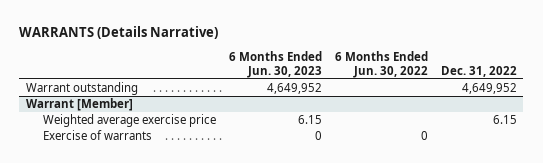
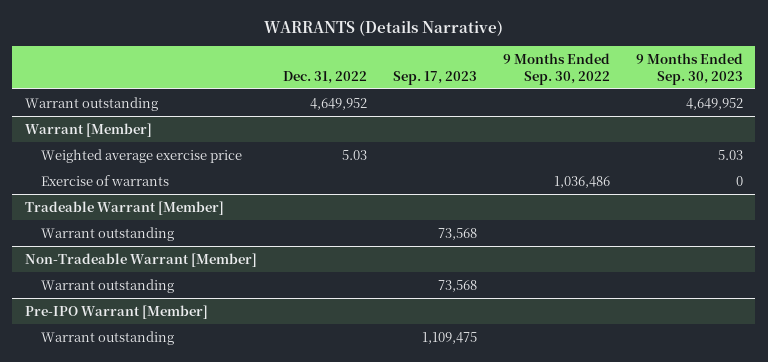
- | 6 Months Ended Jun. 30, 2023 | 6 Months Ended Jun. 30, 2022 | Dec. 31, 2022
+ | Dec. 31, 2022 | Sep. 17, 2023 | 9 Months Ended Sep. 30, 2022 | 9 Months Ended Sep. 30, 2023
@ Warrant [Member]
- Weighted average exercise price | 6.15 | | 6.15
+ Weighted average exercise price | 5.03 | | | 5.03
+ Tradeable Warrant [Member]
+ Warrant outstanding | | 73,568 | |
+ Non-Tradeable Warrant [Member]
+ Warrant outstanding | | 73,568 | |
+ Pre-IPO Warrant [Member]
+ Warrant outstanding | | 1,109,475 | |

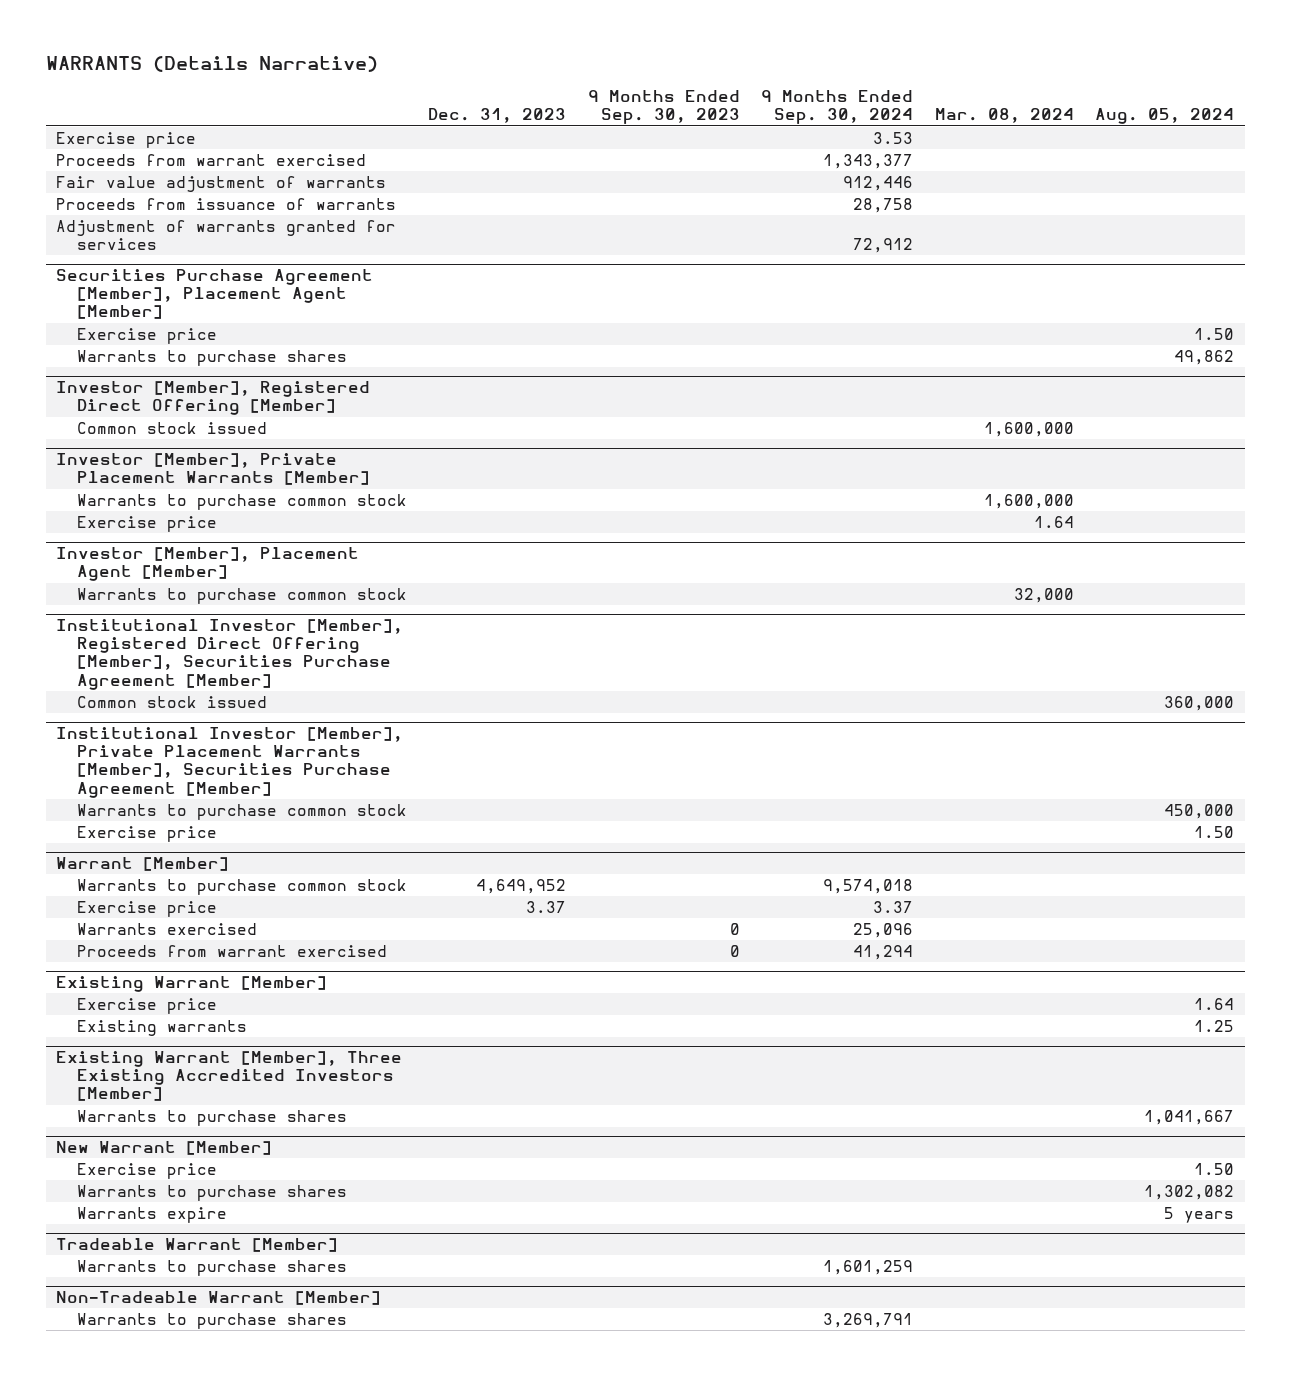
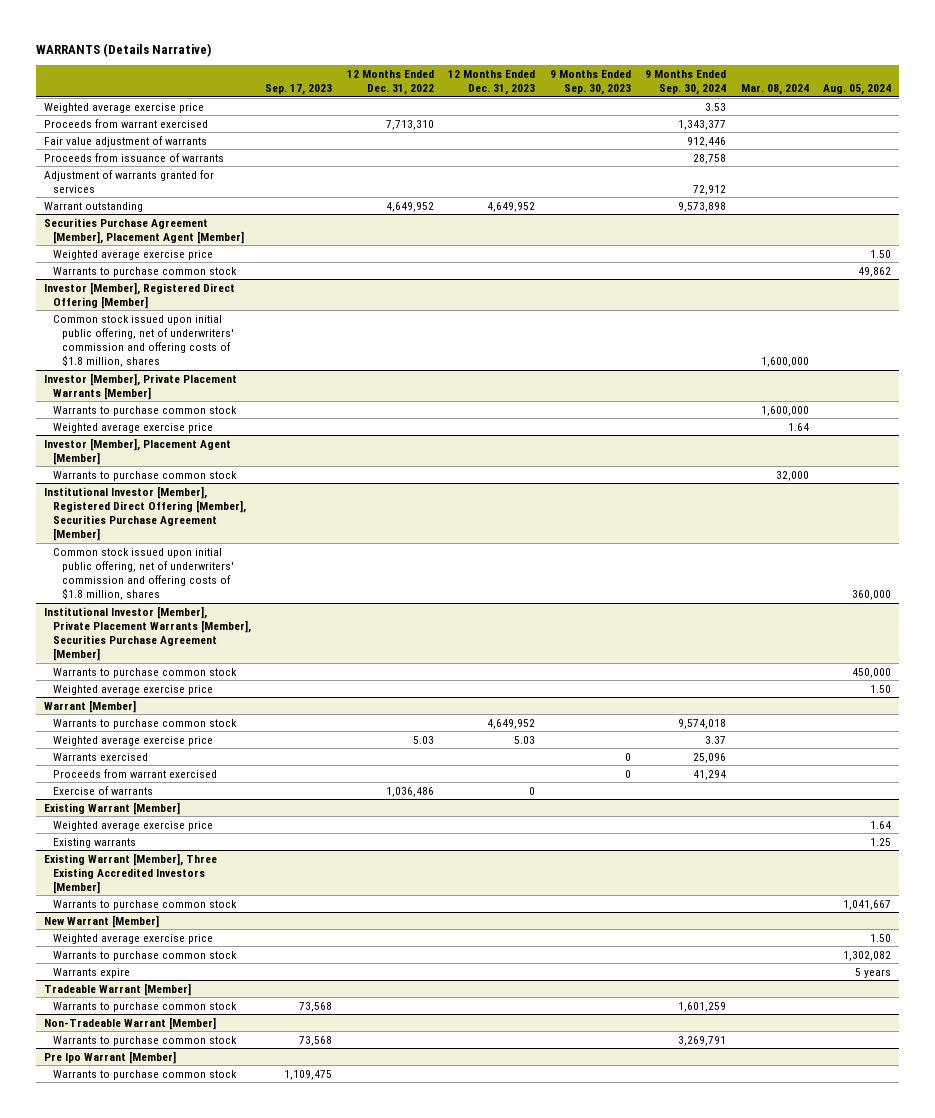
- | Dec. 31, 2023 | 9 Months Ended Sep. 30, 2023 | 9 Months Ended Sep. 30, 2024 | Mar. 08, 2024 | Aug. 05, 2024
+ | Sep. 17, 2023 | 12 Months Ended Dec. 31, 2022 | 12 Months Ended Dec. 31, 2023 | 9 Months Ended Sep. 30, 2023 | 9 Months Ended Sep. 30, 2024 | Mar. 08, 2024 | Aug. 05, 2024
- Exercise price | | | 3.53 | |
+ Weighted average exercise price | | | | | 3.53 | |
+ Warrant outstanding | | 4,649,952 | 4,649,952 | | 9,573,898 | |
@ Securities Purchase Agreement [Member], Placement Agent [Member]
- Exercise price | | | | | 1.50
- Warrants to purchase shares | | | | | 49,862
+ Weighted average exercise price | | | | | | | 1.50
+ Warrants to purchase common stock | | | | | | | 49,862
@ Investor [Member], Registered Direct Offering [Member]
- Common stock issued | | | | 1,600,000 |
+ Common stock issued upon initial public offering, net of underwriters' commission and offering costs of $1.8 million, shares | | | | | | 1,600,000 |
@ Investor [Member], Private Placement Warrants [Member]
- Exercise price | | | | 1.64 |
+ Weighted average exercise price | | | | | | 1.64 |
@ Institutional Investor [Member], Registered Direct Offering [Member], Securities Purchase Agreement [Member]
- Common stock issued | | | | | 360,000
+ Common stock issued upon initial public offering, net of underwriters' commission and offering costs of $1.8 million, shares | | | | | | | 360,000
@ Institutional Investor [Member], Private Placement Warrants [Member], Securities Purchase Agreement [Member]
- Exercise price | | | | | 1.50
+ Weighted average exercise price | | | | | | | 1.50
@ Warrant [Member]
- Exercise price | 3.37 | | 3.37 | |
+ Weighted average exercise price | | 5.03 | 5.03 | | 3.37 | |
+ Exercise of warrants | | 1,036,486 | 0 | | | |
@ Existing Warrant [Member]
- Exercise price | | | | | 1.64
+ Weighted average exercise price | | | | | | | 1.64
@ Existing Warrant [Member], Three Existing Accredited Investors [Member]
- Warrants to purchase shares | | | | | 1,041,667
+ Warrants to purchase common stock | | | | | | | 1,041,667
@ New Warrant [Member]
- Exercise price | | | | | 1.50
- Warrants to purchase shares | | | | | 1,302,082
+ Weighted average exercise price | | | | | | | 1.50
+ Warrants to purchase common stock | | | | | | | 1,302,082
@ Tradeable Warrant [Member]
- Warrants to purchase shares | | | 1,601,259 | |
+ Warrants to purchase common stock | 73,568 | | | | 1,601,259 | |
@ Non-Tradeable Warrant [Member]
- Warrants to purchase shares | | | 3,269,791 | |
+ Warrants to purchase common stock | 73,568 | | | | 3,269,791 | |
+ Pre Ipo Warrant [Member]
+ Warrants to purchase common stock | 1,109,475 | | | | | |

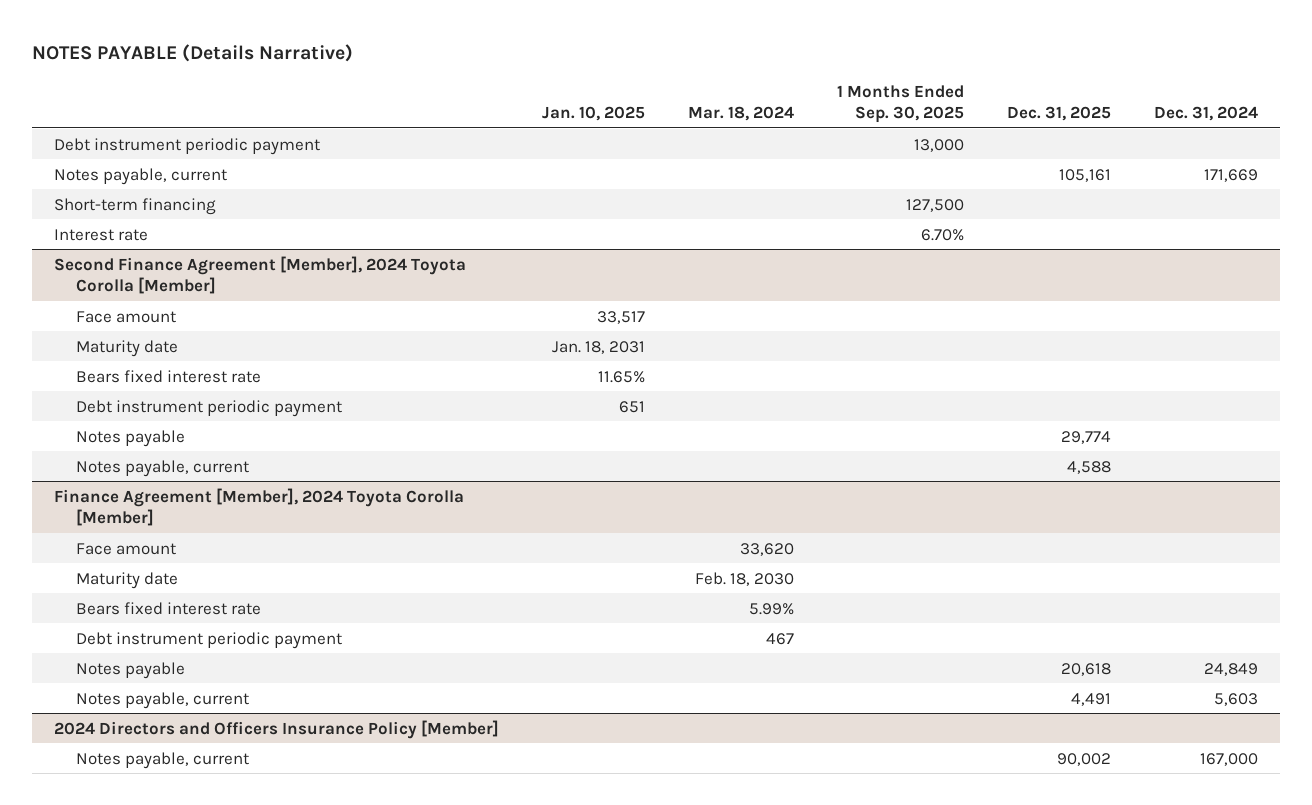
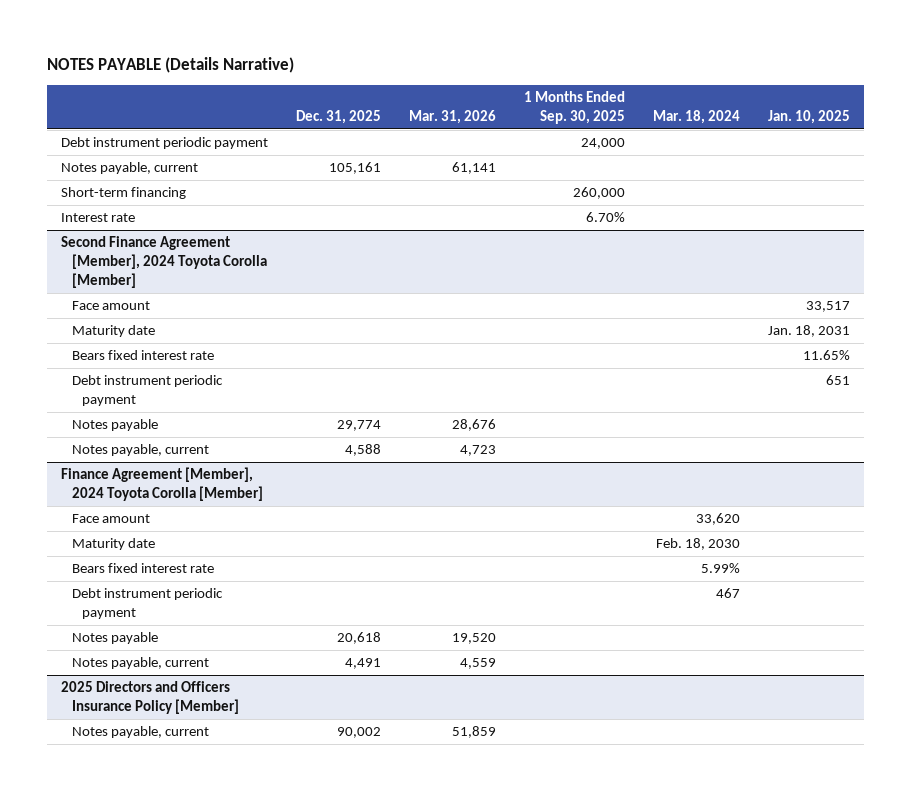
- | Jan. 10, 2025 | Mar. 18, 2024 | 1 Months Ended Sep. 30, 2025 | Dec. 31, 2025 | Dec. 31, 2024
+ | Dec. 31, 2025 | Mar. 31, 2026 | 1 Months Ended Sep. 30, 2025 | Mar. 18, 2024 | Jan. 10, 2025
- Debt instrument periodic payment | | | 13,000 | |
+ Debt instrument periodic payment | | | 24,000 | |
- Short-term financing | | | 127,500 | |
+ Short-term financing | | | 260,000 | |
- 2024 Directors and Officers Insurance Policy [Member]
+ 2025 Directors and Officers Insurance Policy [Member]

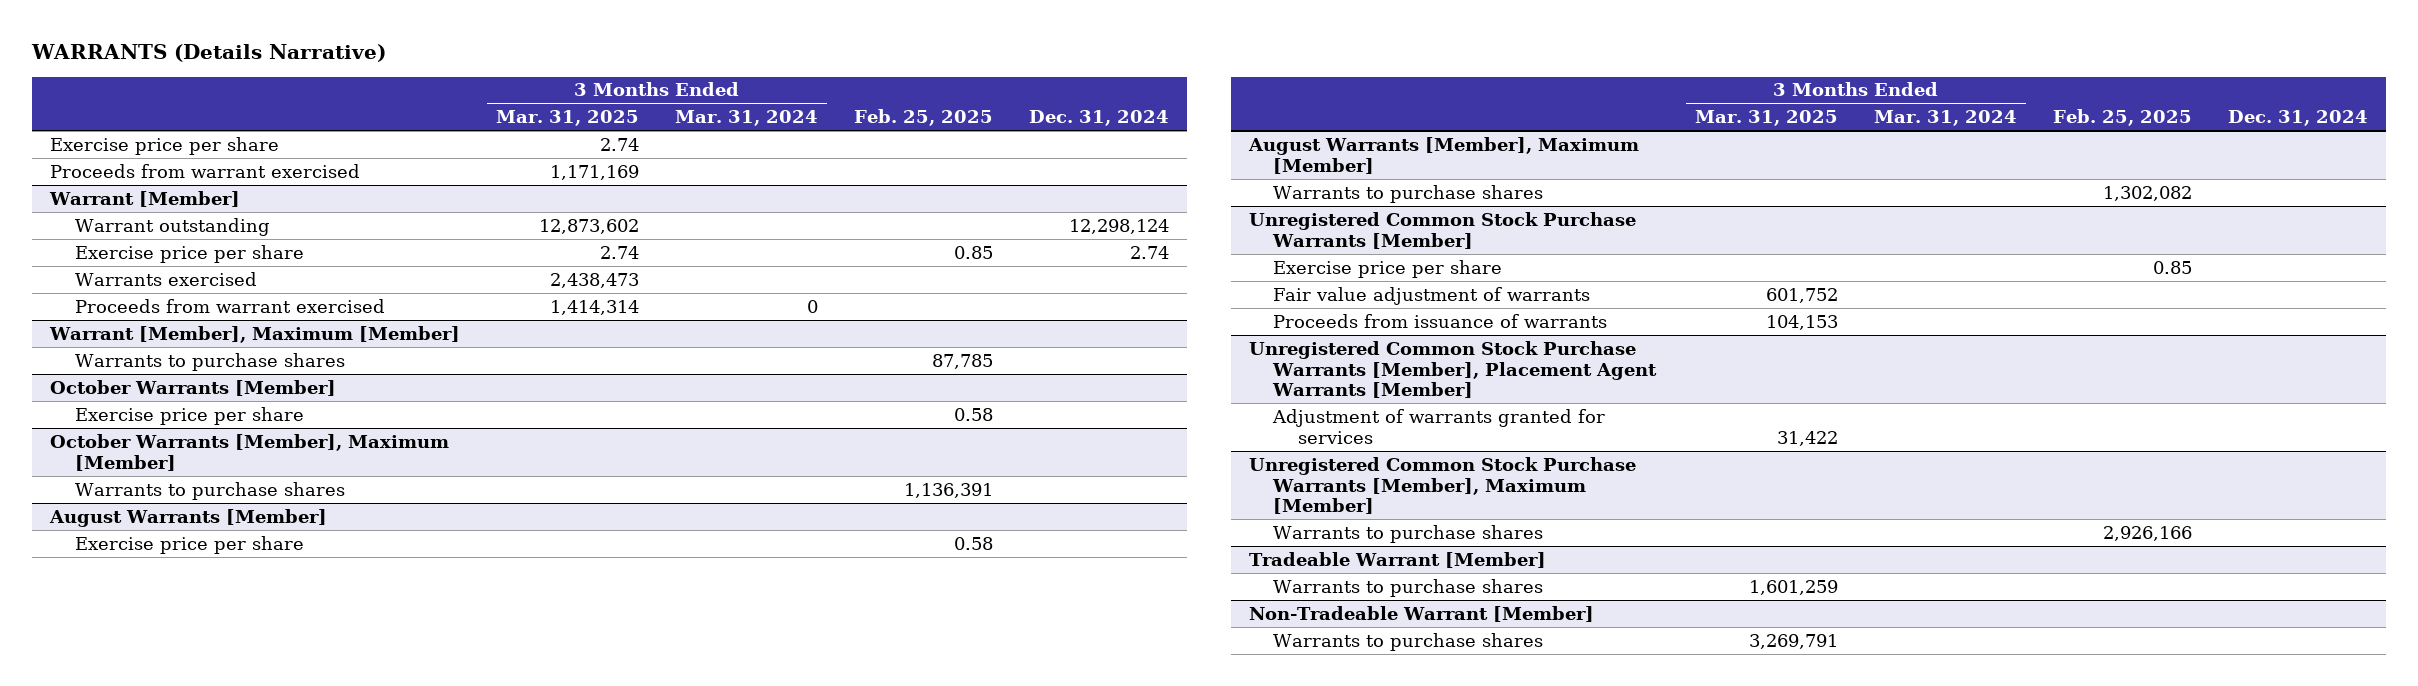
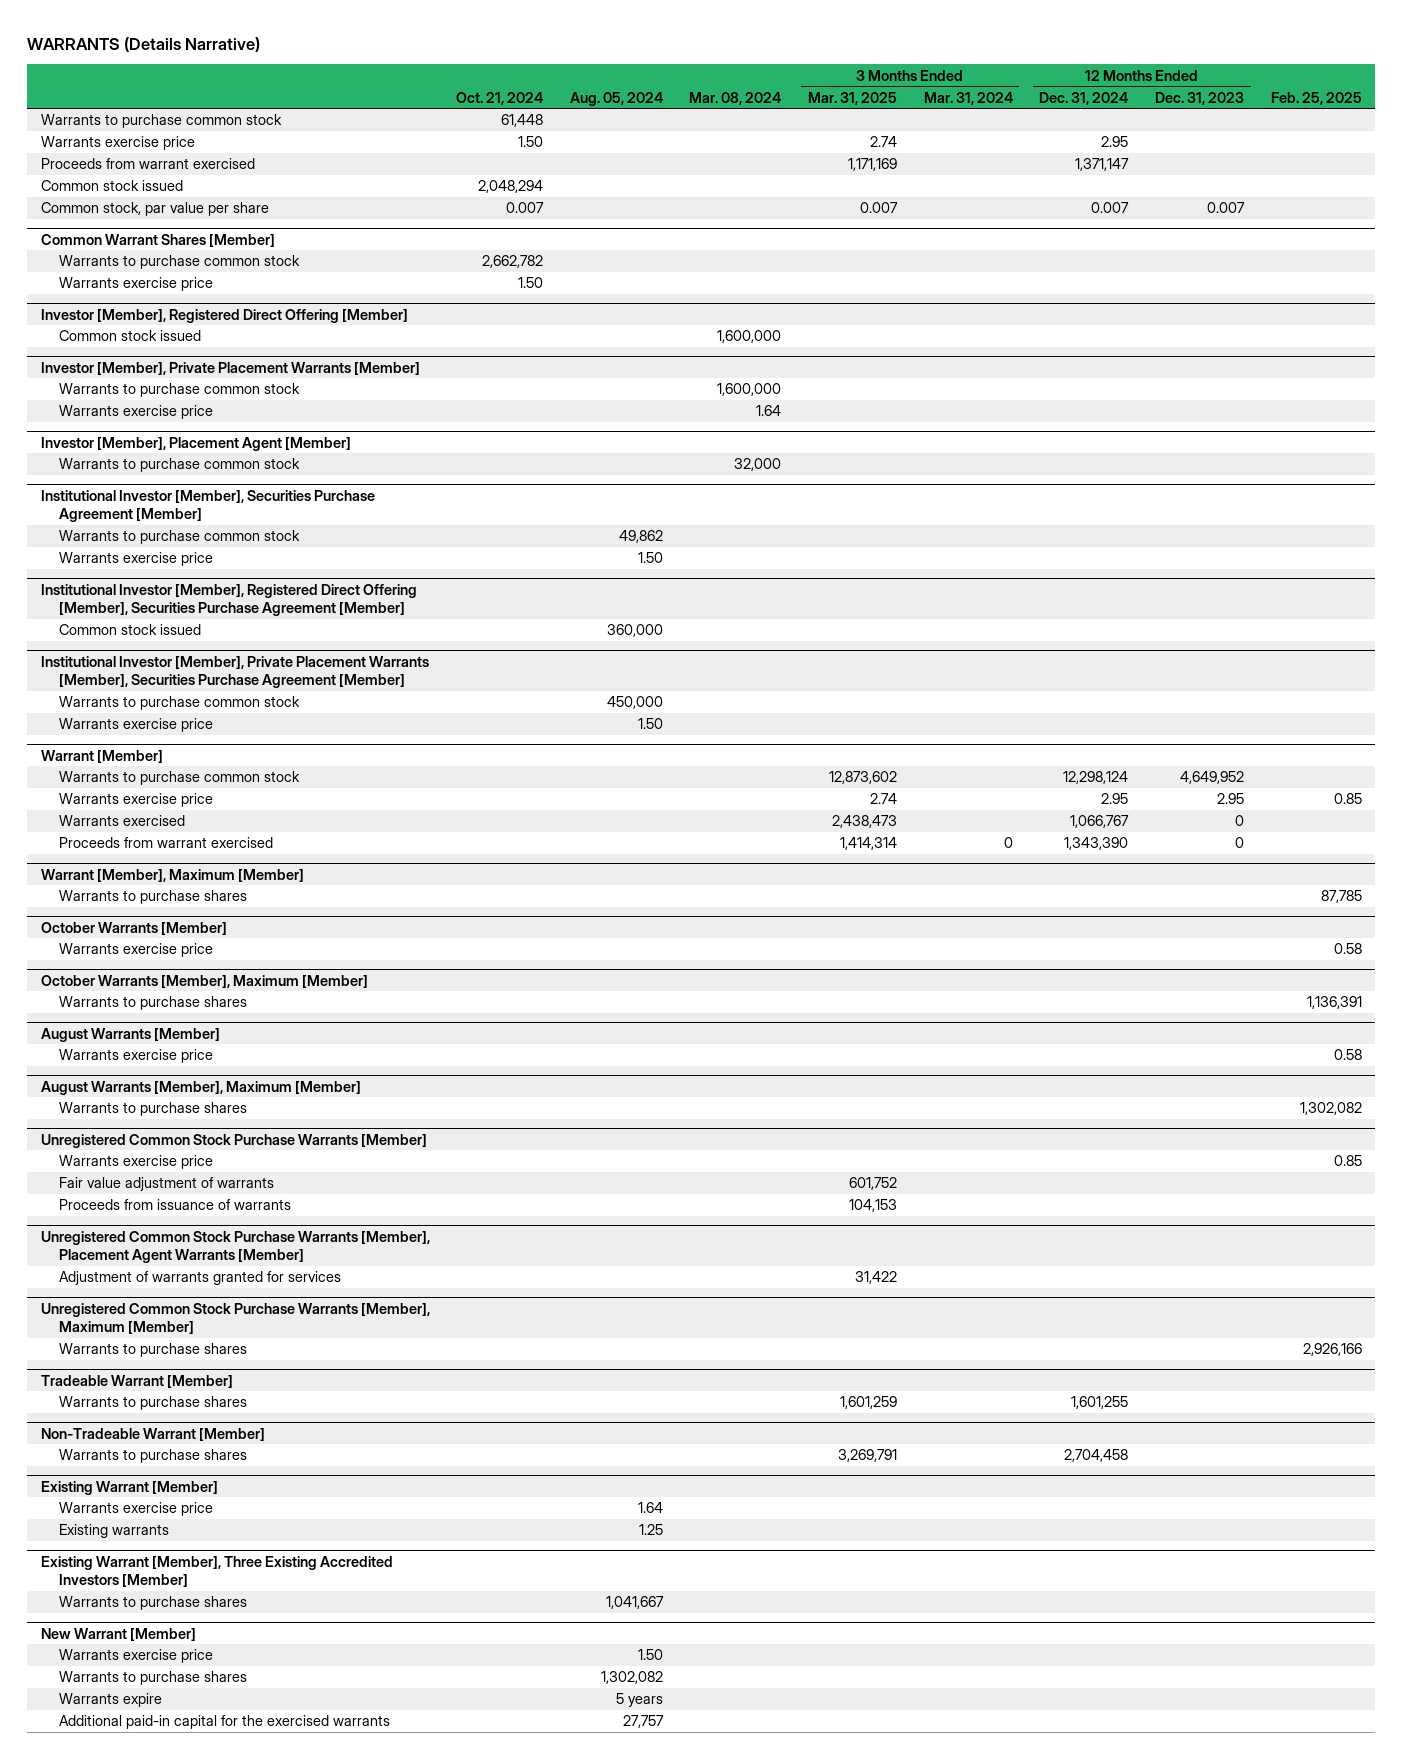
- | 3 Months Ended Mar. 31, 2025 | 3 Months Ended Mar. 31, 2024 | Feb. 25, 2025 | Dec. 31, 2024
+ | Oct. 21, 2024 | Aug. 05, 2024 | Mar. 08, 2024 | 3 Months Ended Mar. 31, 2025 | 3 Months Ended Mar. 31, 2024 | 12 Months Ended Dec. 31, 2024 | 12 Months Ended Dec. 31, 2023 | Feb. 25, 2025
- Exercise price per share | 2.74 | | |
+ Warrants to purchase common stock | 61,448 | | | | | | |
+ Warrants exercise price | 1.50 | | | 2.74 | | 2.95 | |
+ Common stock issued | 2,048,294 | | | | | | |
+ Common stock, par value per share | 0.007 | | | 0.007 | | 0.007 | 0.007 |
+ Common Warrant Shares [Member]
+ Warrants to purchase common stock | 2,662,782 | | | | | | |
+ Warrants exercise price | 1.50 | | | | | | |
+ Investor [Member], Registered Direct Offering [Member]
+ Common stock issued | | | 1,600,000 | | | | |
+ Investor [Member], Private Placement Warrants [Member]
+ Warrants to purchase common stock | | | 1,600,000 | | | | |
+ Warrants exercise price | | | 1.64 | | | | |
+ Investor [Member], Placement Agent [Member]
+ Warrants to purchase common stock | | | 32,000 | | | | |
+ Institutional Investor [Member], Securities Purchase Agreement [Member]
+ Warrants to purchase common stock | | 49,862 | | | | | |
+ Warrants exercise price | | 1.50 | | | | | |
+ Institutional Investor [Member], Registered Direct Offering [Member], Securities Purchase Agreement [Member]
+ Common stock issued | | 360,000 | | | | | |
+ Institutional Investor [Member], Private Placement Warrants [Member], Securities Purchase Agreement [Member]
+ Warrants to purchase common stock | | 450,000 | | | | | |
+ Warrants exercise price | | 1.50 | | | | | |
@ Warrant [Member]
- Warrant outstanding | 12,873,602 | | | 12,298,124
- Exercise price per share | 2.74 | | 0.85 | 2.74
+ Warrants to purchase common stock | | | | 12,873,602 | | 12,298,124 | 4,649,952 |
+ Warrants exercise price | | | | 2.74 | | 2.95 | 2.95 | 0.85
@ October Warrants [Member]
- Exercise price per share | | | 0.58 |
+ Warrants exercise price | | | | | | | | 0.58
@ August Warrants [Member]
- Exercise price per share | | | 0.58 |
+ Warrants exercise price | | | | | | | | 0.58
@ Unregistered Common Stock Purchase Warrants [Member]
- Exercise price per share | | | 0.85 |
+ Warrants exercise price | | | | | | | | 0.85
+ Existing Warrant [Member]
+ Warrants exercise price | | 1.64 | | | | | |
+ Existing warrants | | 1.25 | | | | | |
+ Existing Warrant [Member], Three Existing Accredited Investors [Member]
+ Warrants to purchase shares | | 1,041,667 | | | | | |
+ New Warrant [Member]
+ Warrants exercise price | | 1.50 | | | | | |
+ Warrants to purchase shares | | 1,302,082 | | | | | |
+ Warrants expire | | 5 years | | | | | |
+ Additional paid-in capital for the exercised warrants | | 27,757 | | | | | |

